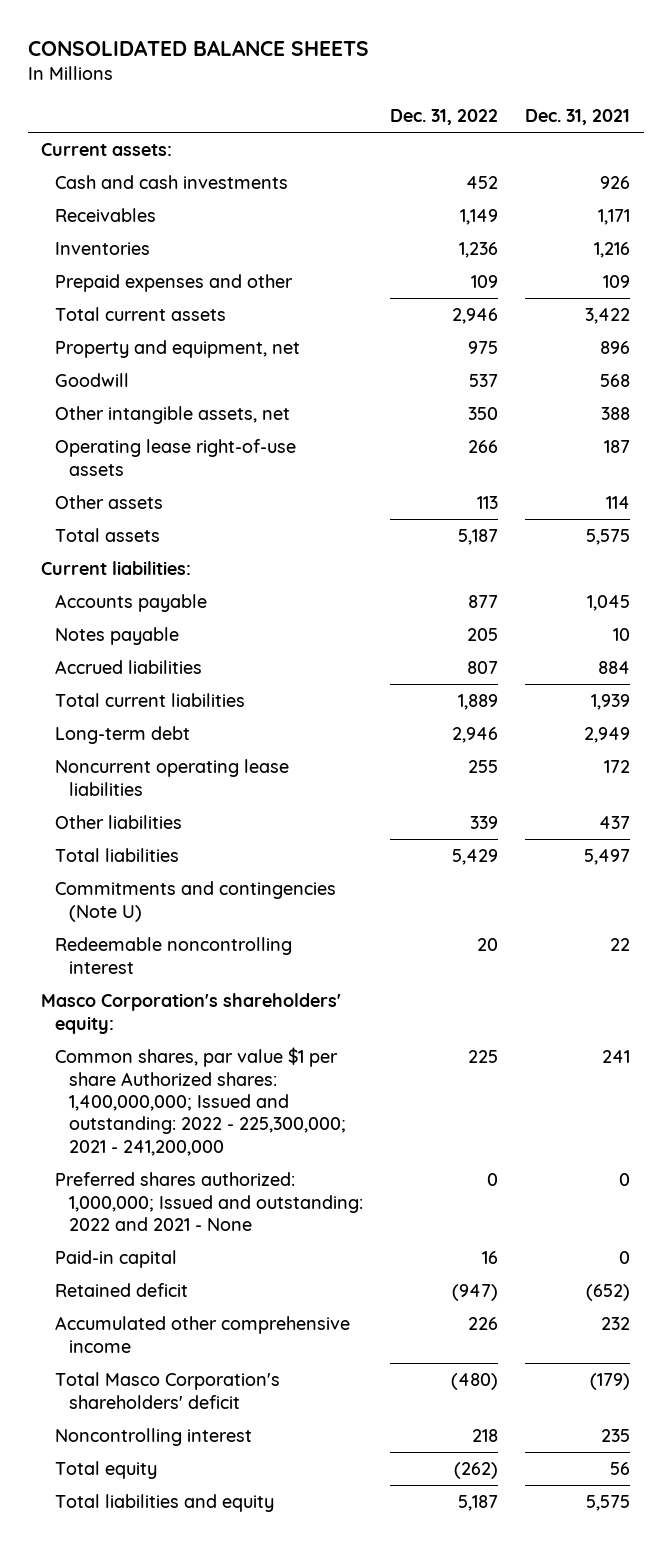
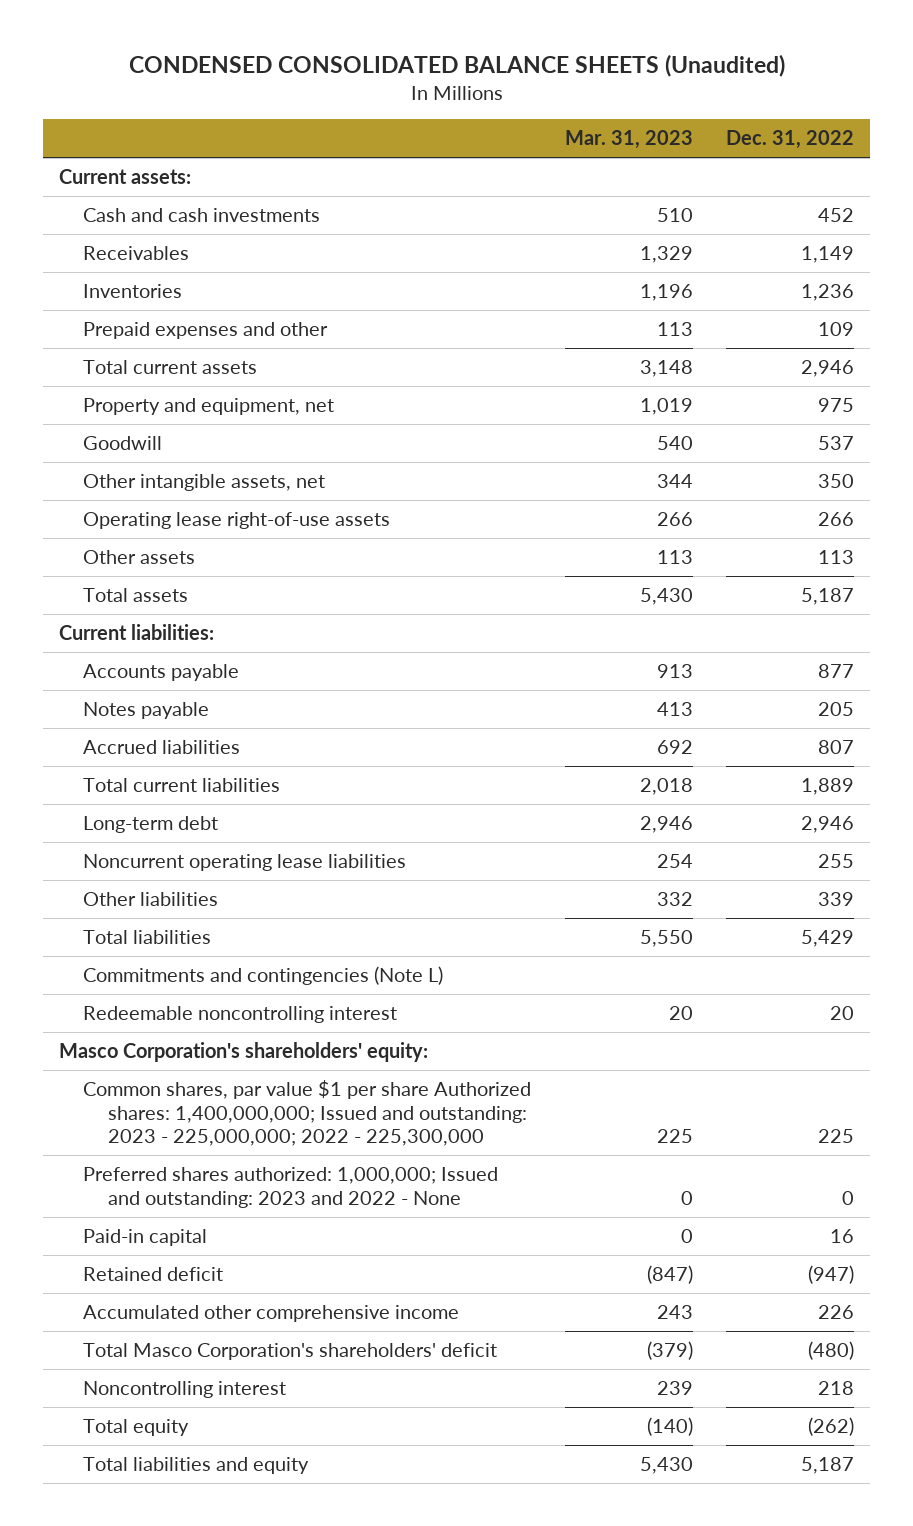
- CONSOLIDATED BALANCE SHEETS
+ CONDENSED CONSOLIDATED BALANCE SHEETS (Unaudited)
- | Dec. 31, 2022 | Dec. 31, 2021
+ | Mar. 31, 2023 | Dec. 31, 2022
- Commitments and contingencies (Note U)
+ Commitments and contingencies (Note L)
- Common shares, par value $1 per share Authorized shares: 1,400,000,000; Issued and outstanding: 2022 - 225,300,000; 2021 - 241,200,000 | 225 | 241
- Preferred shares authorized: 1,000,000; Issued and outstanding: 2022 and 2021 - None | 0 | 0
+ Common shares, par value $1 per share Authorized shares: 1,400,000,000; Issued and outstanding: 2023 - 225,000,000; 2022 - 225,300,000 | 225 | 225
+ Preferred shares authorized: 1,000,000; Issued and outstanding: 2023 and 2022 - None | 0 | 0

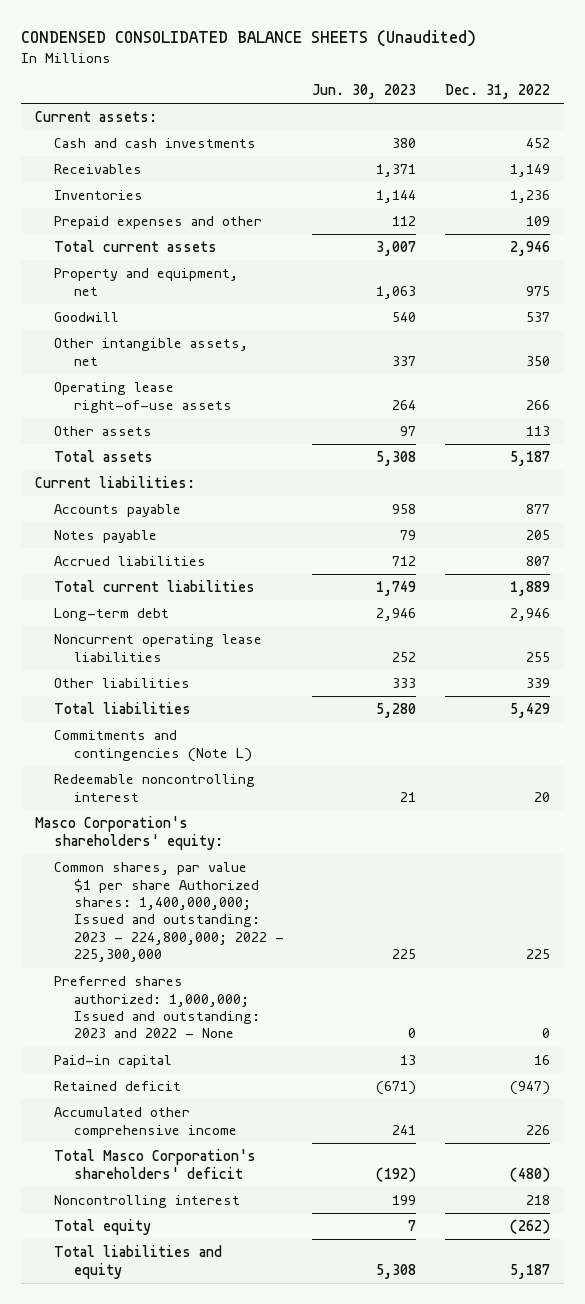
- | Mar. 31, 2023 | Dec. 31, 2022
+ | Jun. 30, 2023 | Dec. 31, 2022
- Common shares, par value $1 per share Authorized shares: 1,400,000,000; Issued and outstanding: 2023 - 225,000,000; 2022 - 225,300,000 | 225 | 225
+ Common shares, par value $1 per share Authorized shares: 1,400,000,000; Issued and outstanding: 2023 - 224,800,000; 2022 - 225,300,000 | 225 | 225

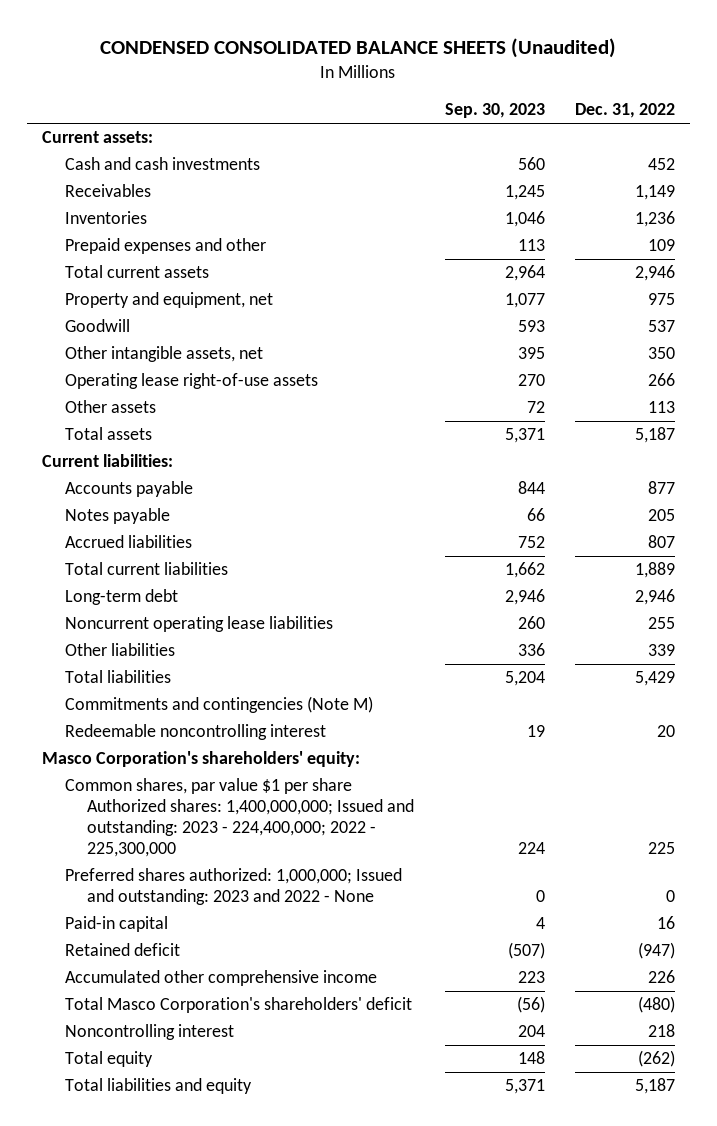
- | Jun. 30, 2023 | Dec. 31, 2022
+ | Sep. 30, 2023 | Dec. 31, 2022
- Commitments and contingencies (Note L)
+ Commitments and contingencies (Note M)
- Common shares, par value $1 per share Authorized shares: 1,400,000,000; Issued and outstanding: 2023 - 224,800,000; 2022 - 225,300,000 | 225 | 225
+ Common shares, par value $1 per share Authorized shares: 1,400,000,000; Issued and outstanding: 2023 - 224,400,000; 2022 - 225,300,000 | 224 | 225

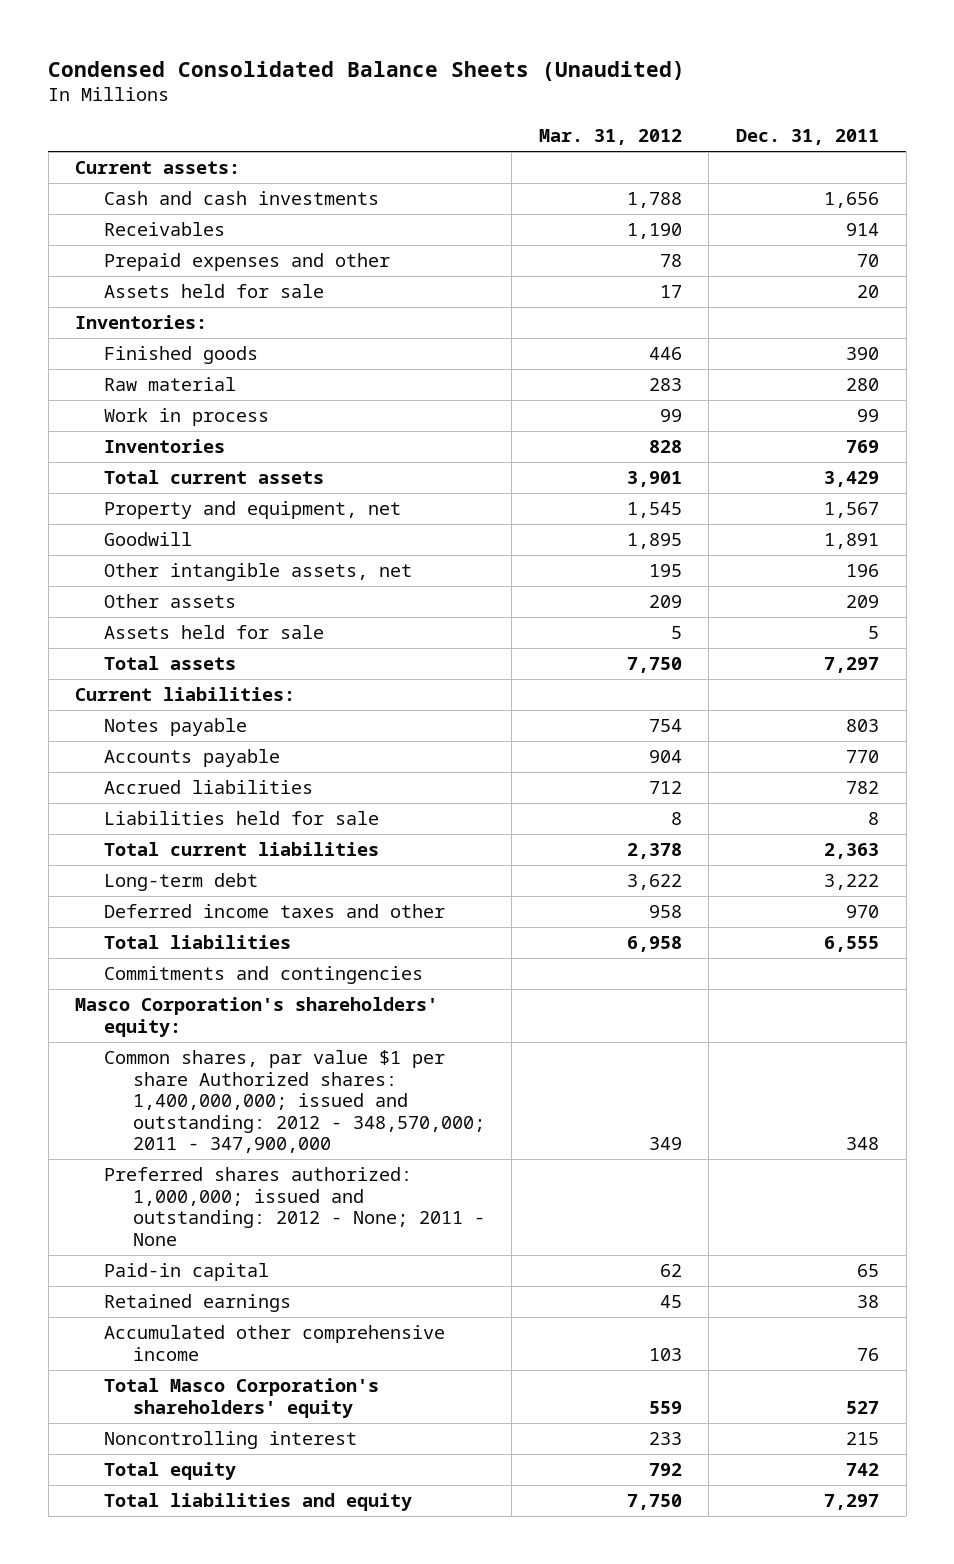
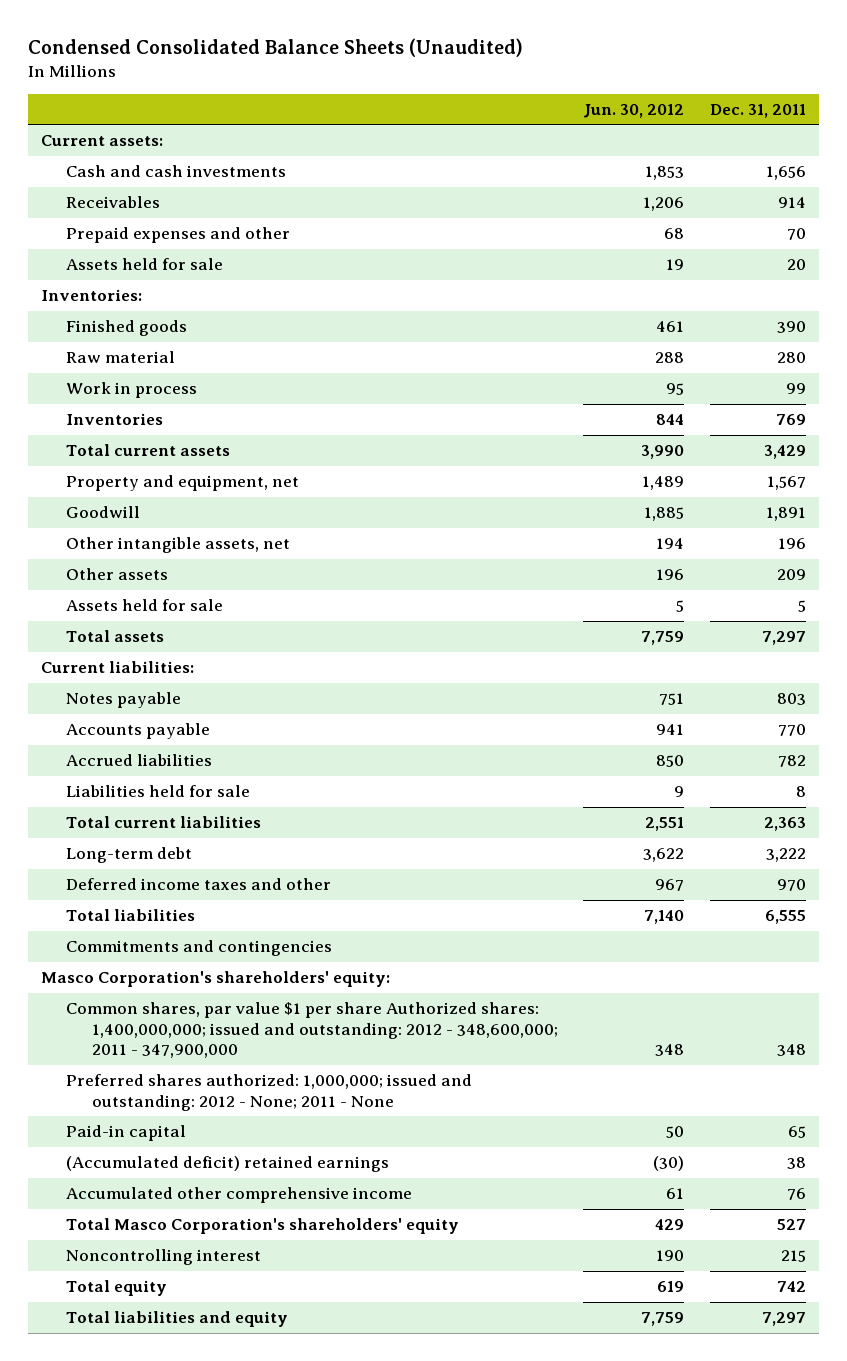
- | Mar. 31, 2012 | Dec. 31, 2011
+ | Jun. 30, 2012 | Dec. 31, 2011
- Common shares, par value $1 per share Authorized shares: 1,400,000,000; issued and outstanding: 2012 - 348,570,000; 2011 - 347,900,000 | 349 | 348
+ Common shares, par value $1 per share Authorized shares: 1,400,000,000; issued and outstanding: 2012 - 348,600,000; 2011 - 347,900,000 | 348 | 348
- Retained earnings | 45 | 38
+ (Accumulated deficit) retained earnings | (30) | 38

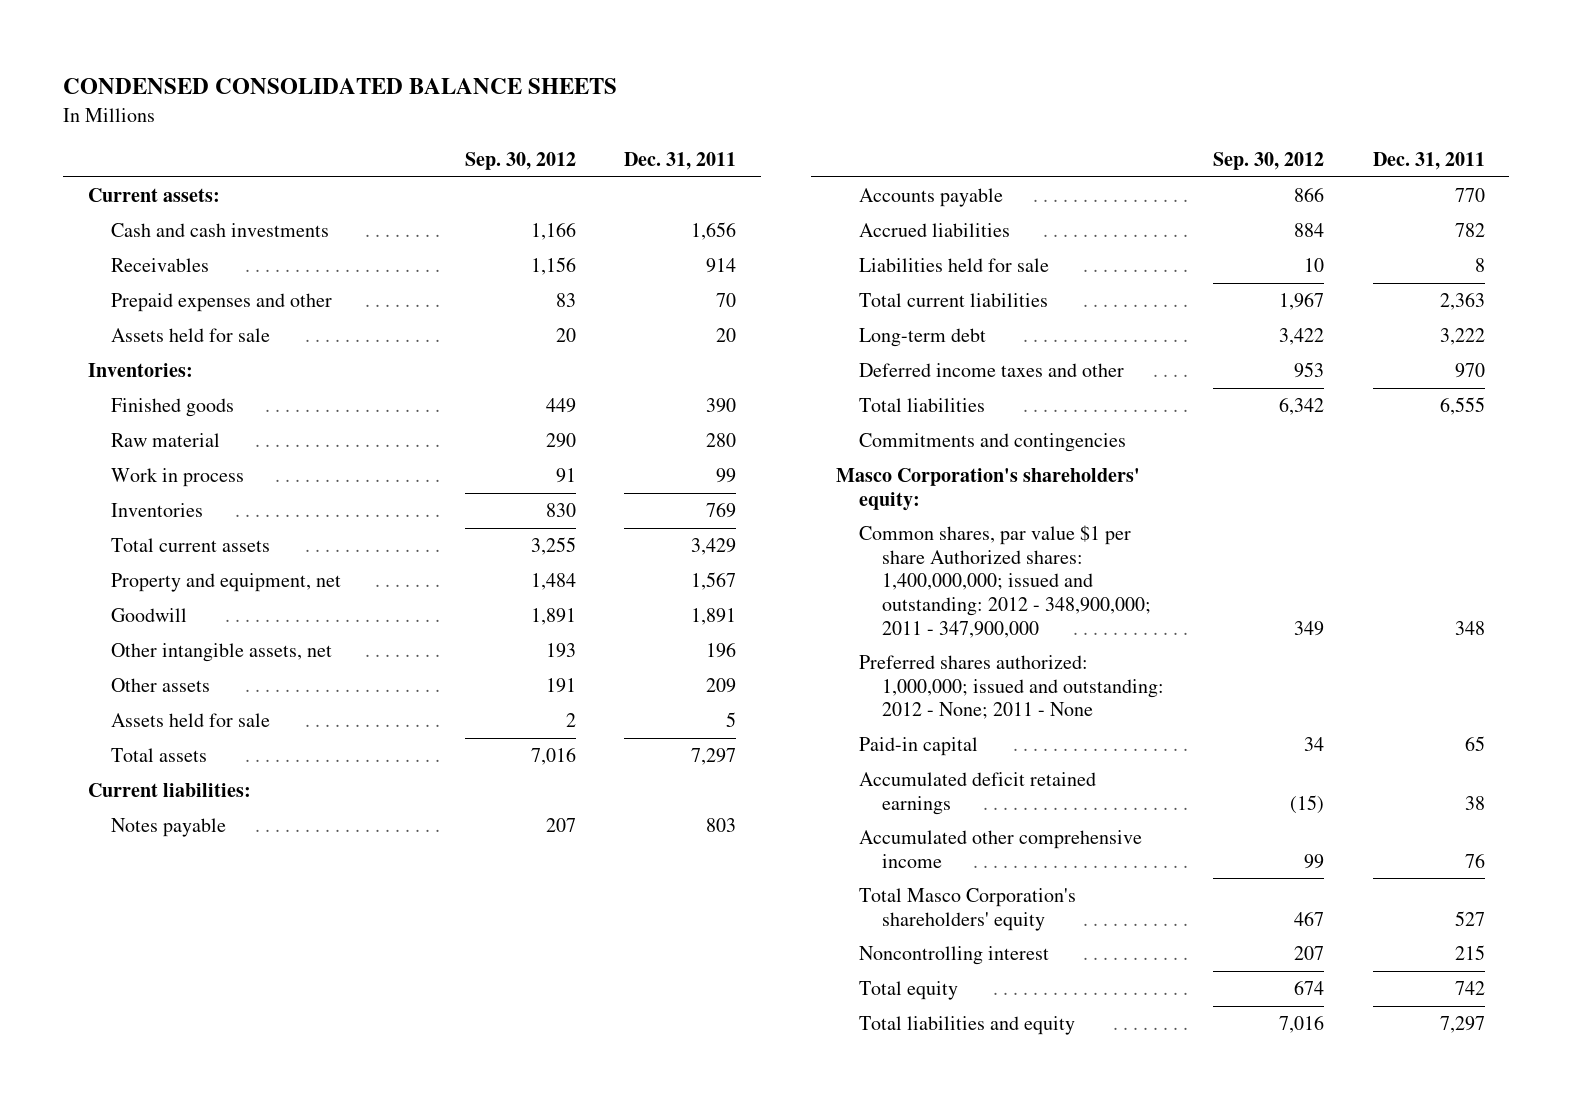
- Condensed Consolidated Balance Sheets (Unaudited)
+ CONDENSED CONSOLIDATED BALANCE SHEETS
- | Jun. 30, 2012 | Dec. 31, 2011
+ | Sep. 30, 2012 | Dec. 31, 2011
- Common shares, par value $1 per share Authorized shares: 1,400,000,000; issued and outstanding: 2012 - 348,600,000; 2011 - 347,900,000 | 348 | 348
+ Common shares, par value $1 per share Authorized shares: 1,400,000,000; issued and outstanding: 2012 - 348,900,000; 2011 - 347,900,000 | 349 | 348
- (Accumulated deficit) retained earnings | (30) | 38
+ Accumulated deficit retained earnings | (15) | 38

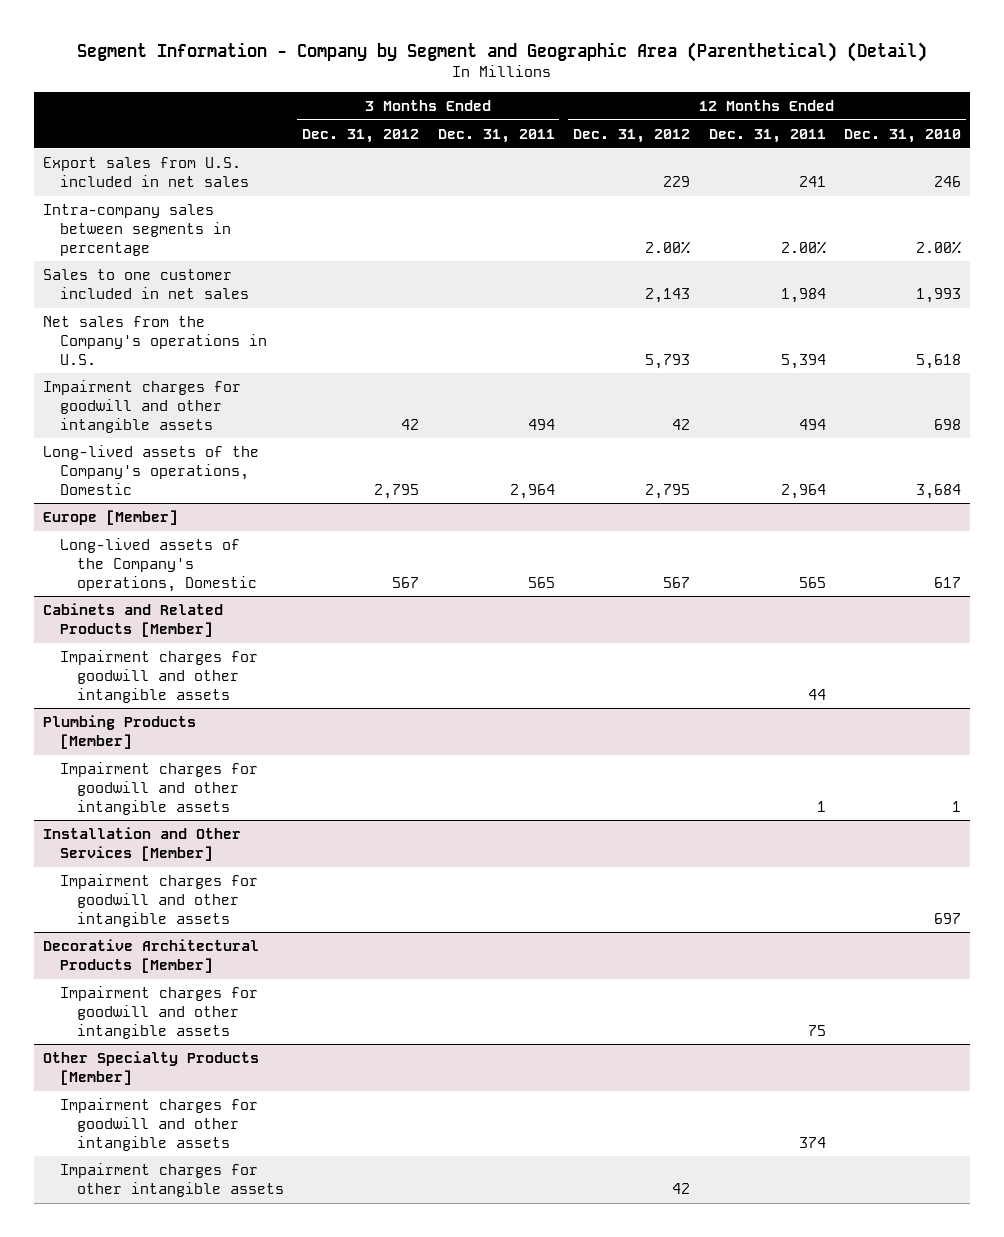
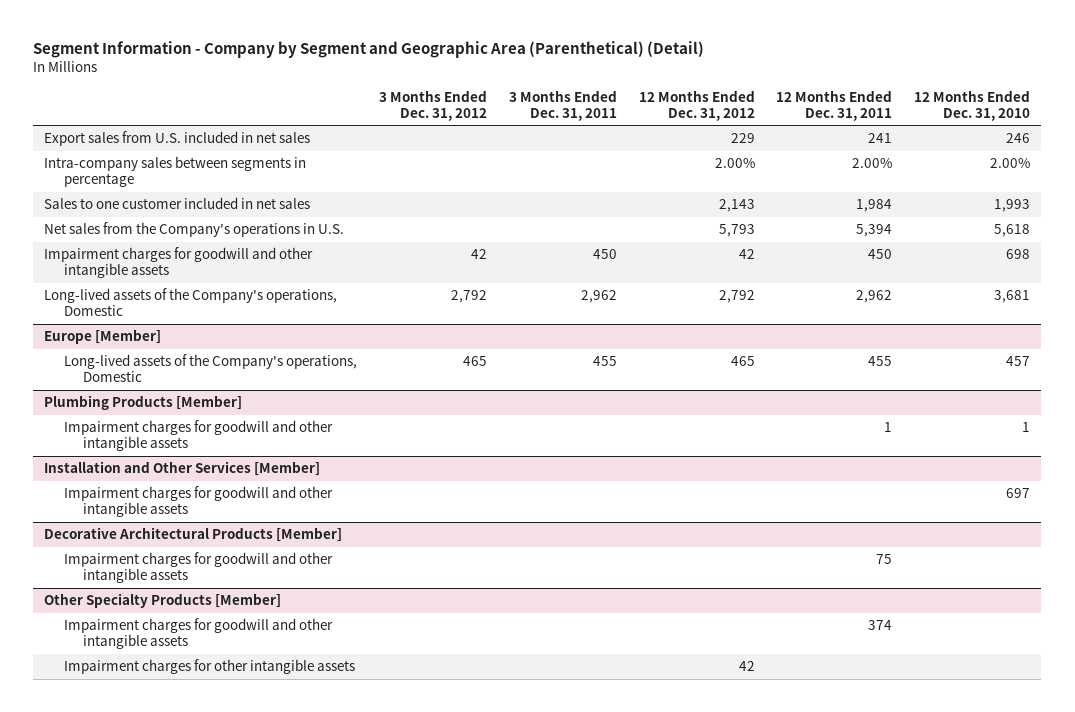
- Impairment charges for goodwill and other intangible assets | 42 | 494 | 42 | 494 | 698
- Long-lived assets of the Company's operations, Domestic | 2,795 | 2,964 | 2,795 | 2,964 | 3,684
+ Impairment charges for goodwill and other intangible assets | 42 | 450 | 42 | 450 | 698
+ Long-lived assets of the Company's operations, Domestic | 2,792 | 2,962 | 2,792 | 2,962 | 3,681
@ Europe [Member]
- Long-lived assets of the Company's operations, Domestic | 567 | 565 | 567 | 565 | 617
- Cabinets and Related Products [Member]
- Impairment charges for goodwill and other intangible assets | | | | 44 |
@ Europe [Member]
+ Long-lived assets of the Company's operations, Domestic | 465 | 455 | 465 | 455 | 457

